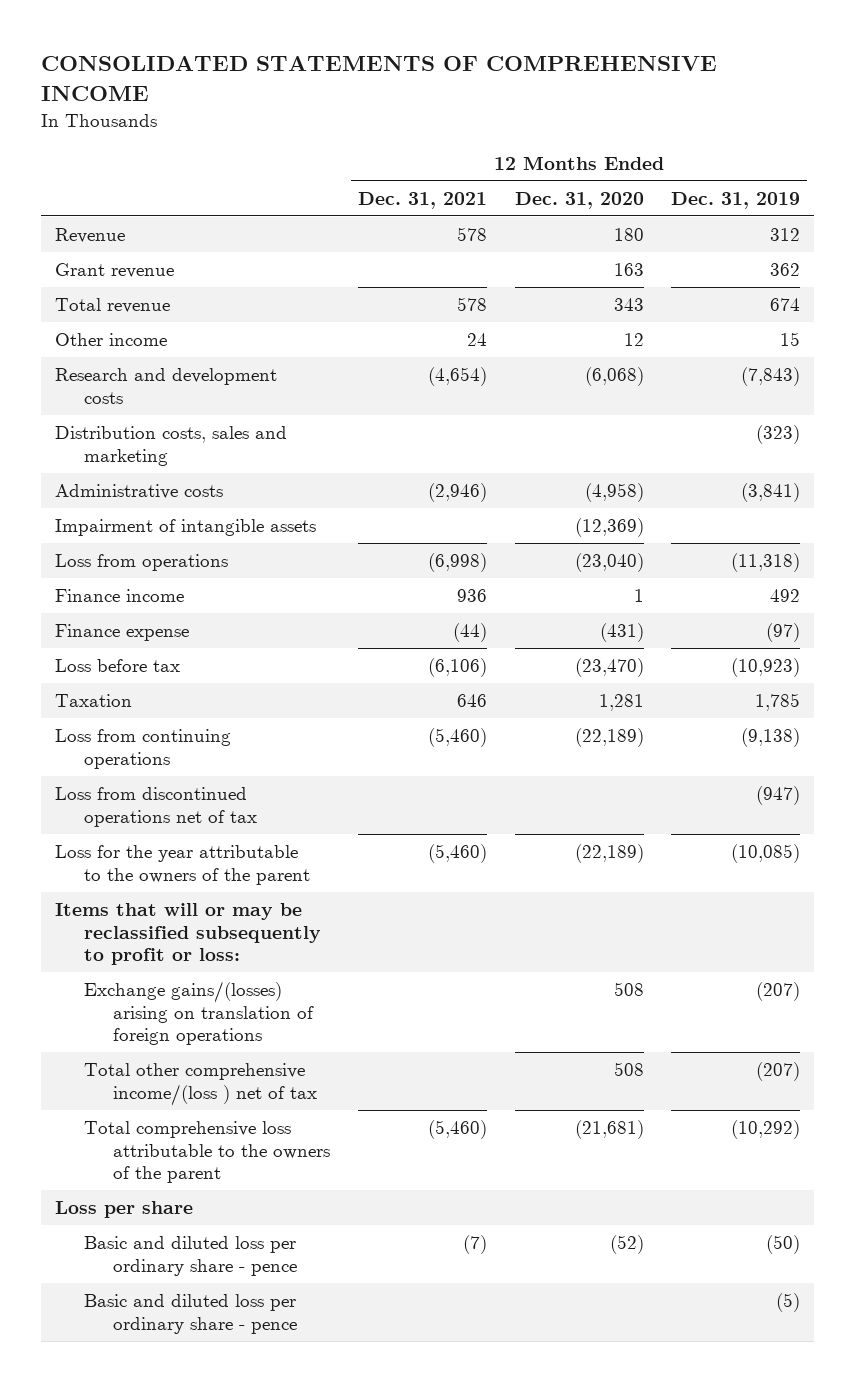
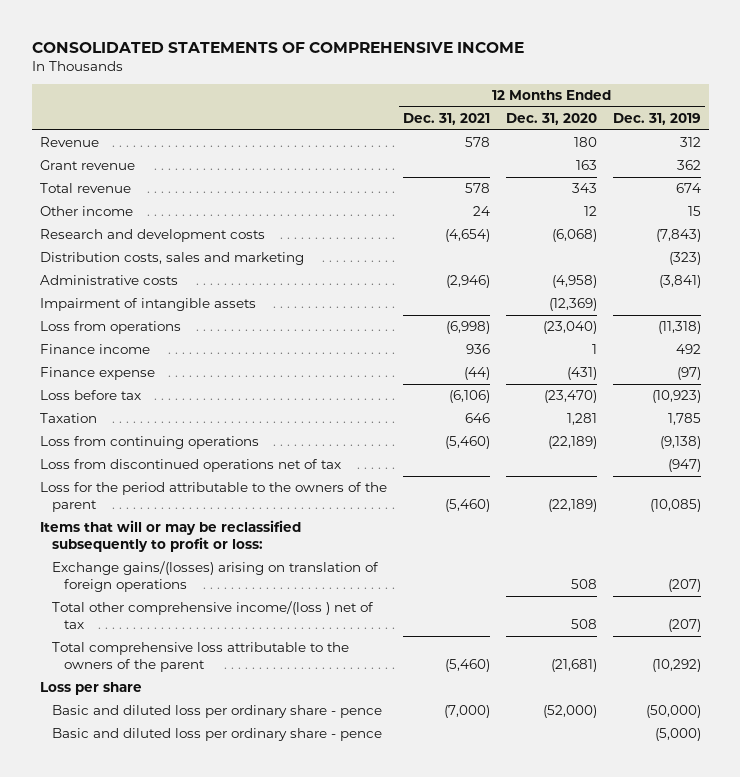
- Loss for the year attributable to the owners of the parent | (5,460) | (22,189) | (10,085)
+ Loss for the period attributable to the owners of the parent | (5,460) | (22,189) | (10,085)
- Basic and diluted loss per ordinary share - pence | (7) | (52) | (50)
- Basic and diluted loss per ordinary share - pence | | | (5)
+ Basic and diluted loss per ordinary share - pence | (7,000) | (52,000) | (50,000)
+ Basic and diluted loss per ordinary share - pence | | | (5,000)

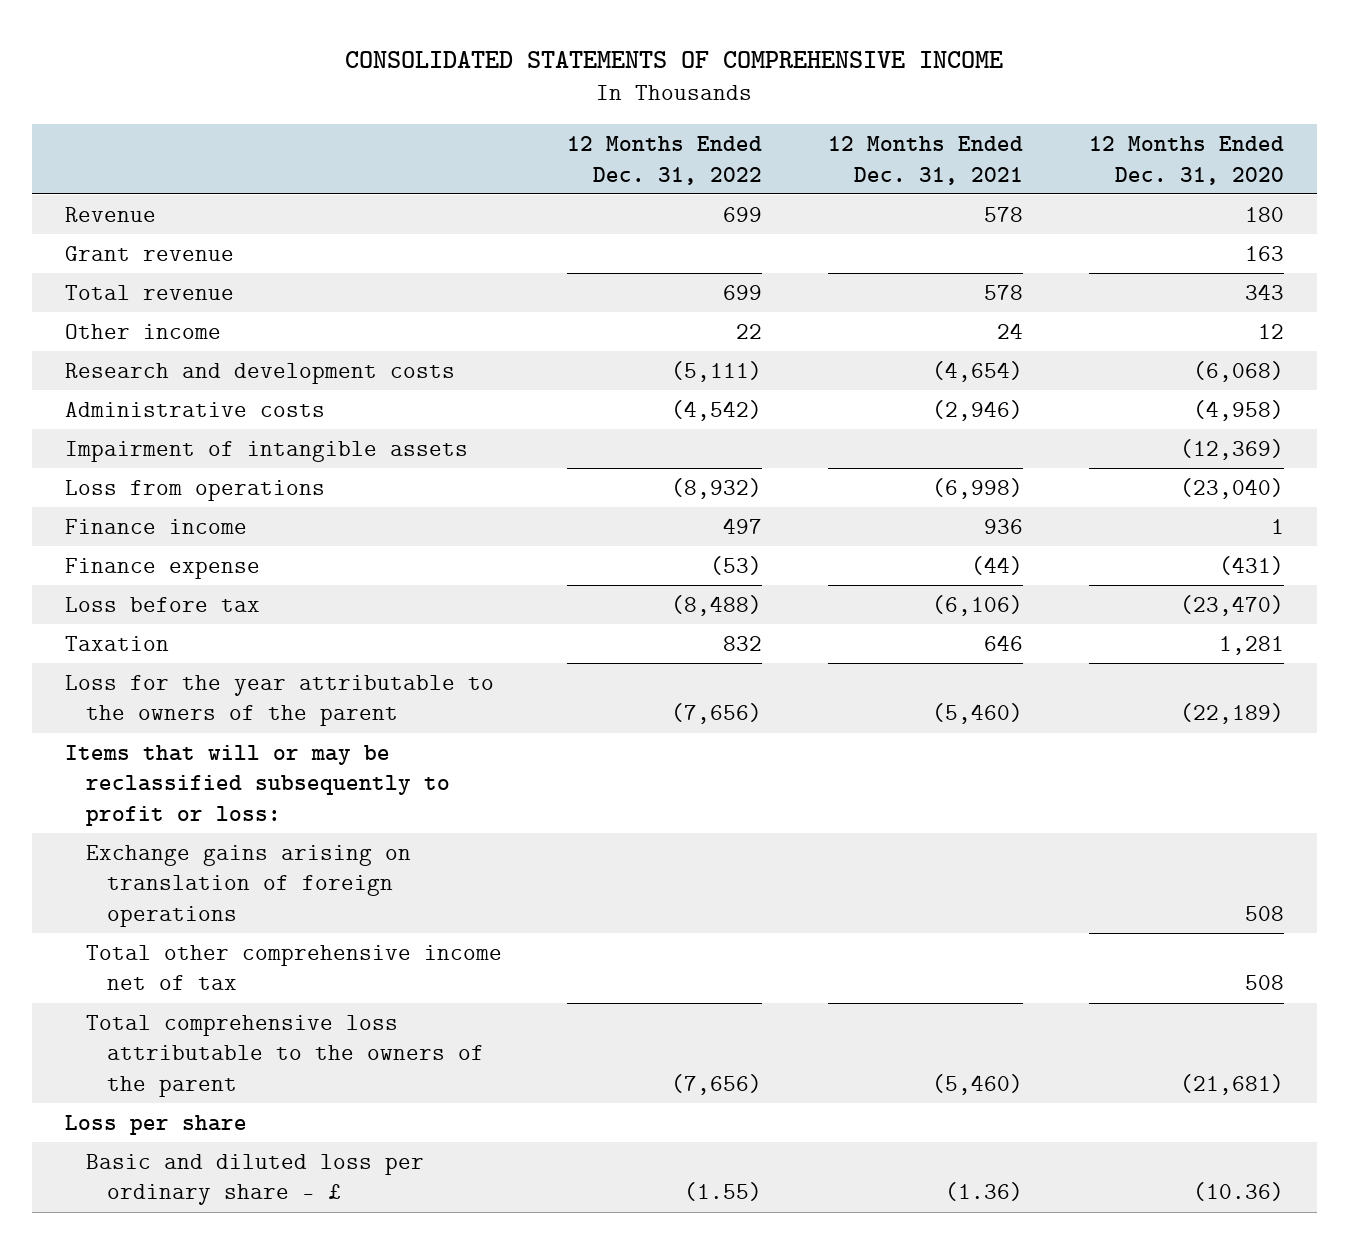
- | 12 Months Ended Dec. 31, 2021 | 12 Months Ended Dec. 31, 2020 | 12 Months Ended Dec. 31, 2019
+ | 12 Months Ended Dec. 31, 2022 | 12 Months Ended Dec. 31, 2021 | 12 Months Ended Dec. 31, 2020
- Distribution costs, sales and marketing | | | (323)
- Loss from continuing operations | (5,460) | (22,189) | (9,138)
- Loss from discontinued operations net of tax | | | (947)
- Loss for the period attributable to the owners of the parent | (5,460) | (22,189) | (10,085)
+ Loss for the year attributable to the owners of the parent | (7,656) | (5,460) | (22,189)
- Exchange gains/(losses) arising on translation of foreign operations | | 508 | (207)
- Total other comprehensive income/(loss ) net of tax | | 508 | (207)
+ Exchange gains arising on translation of foreign operations | | | 508
+ Total other comprehensive income net of tax | | | 508
- Basic and diluted loss per ordinary share - pence | (7,000) | (52,000) | (50,000)
- Basic and diluted loss per ordinary share - pence | | | (5,000)
+ Basic and diluted loss per ordinary share - £ | (1.55) | (1.36) | (10.36)

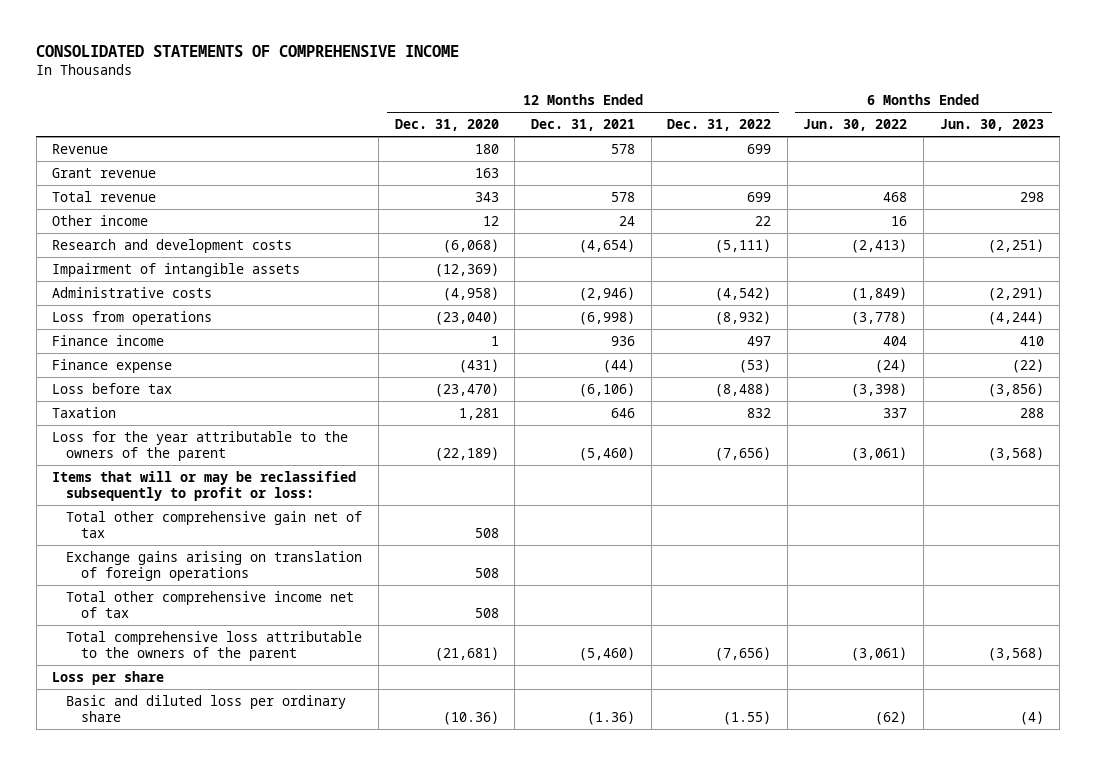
- | 12 Months Ended Dec. 31, 2022 | 12 Months Ended Dec. 31, 2021 | 12 Months Ended Dec. 31, 2020
+ | 12 Months Ended Dec. 31, 2020 | 12 Months Ended Dec. 31, 2021 | 12 Months Ended Dec. 31, 2022 | 6 Months Ended Jun. 30, 2022 | 6 Months Ended Jun. 30, 2023
moved down: Administrative costs | (4,958) | (2,946) | (4,542) | (1,849) | (2,291)
+ Total other comprehensive gain net of tax | 508 | | | |
- Basic and diluted loss per ordinary share - £ | (1.55) | (1.36) | (10.36)
+ Basic and diluted loss per ordinary share | (10.36) | (1.36) | (1.55) | (62) | (4)

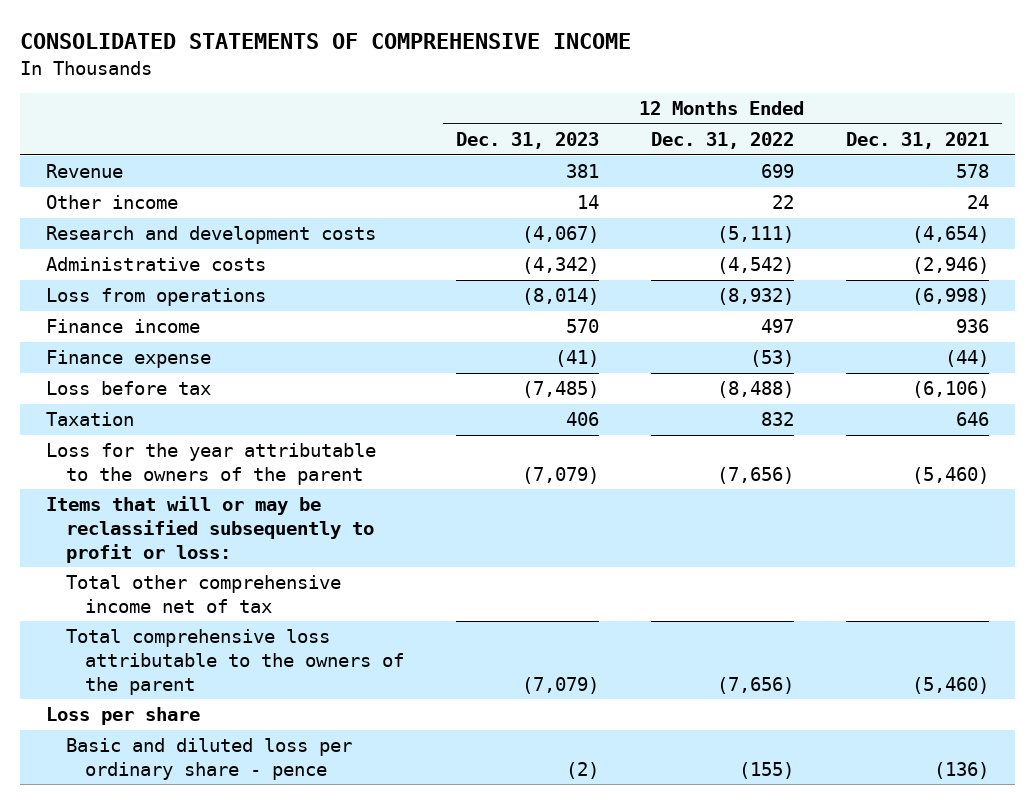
- | 12 Months Ended Dec. 31, 2020 | 12 Months Ended Dec. 31, 2021 | 12 Months Ended Dec. 31, 2022 | 6 Months Ended Jun. 30, 2022 | 6 Months Ended Jun. 30, 2023
+ | 12 Months Ended Dec. 31, 2023 | 12 Months Ended Dec. 31, 2022 | 12 Months Ended Dec. 31, 2021
- Grant revenue | 163 | | | |
- Total revenue | 343 | 578 | 699 | 468 | 298
- Impairment of intangible assets | (12,369) | | | |
- Total other comprehensive gain net of tax | 508 | | | |
- Exchange gains arising on translation of foreign operations | 508 | | | |
- Basic and diluted loss per ordinary share | (10.36) | (1.36) | (1.55) | (62) | (4)
+ Basic and diluted loss per ordinary share - pence | (2) | (155) | (136)

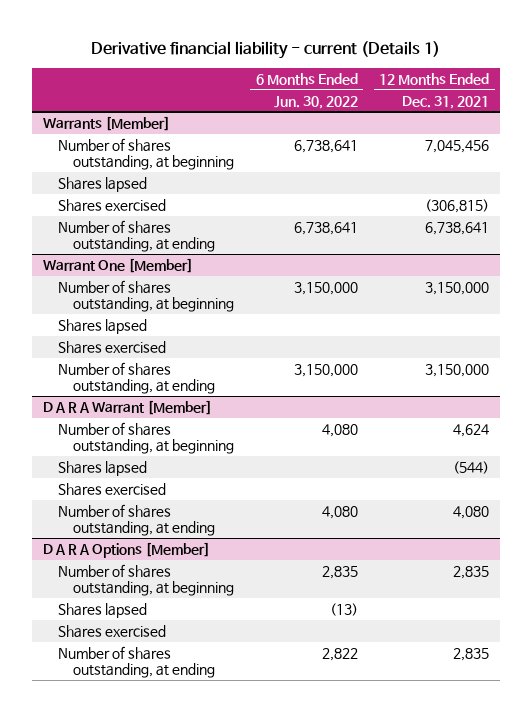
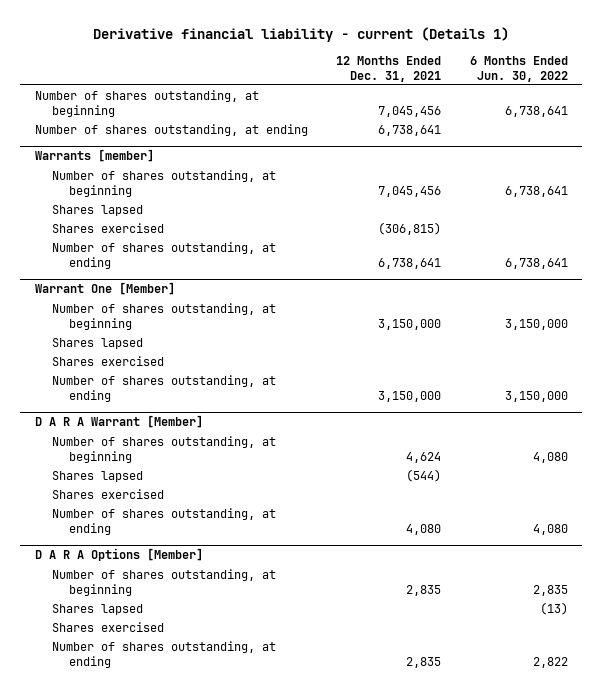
- | 6 Months Ended Jun. 30, 2022 | 12 Months Ended Dec. 31, 2021
+ | 12 Months Ended Dec. 31, 2021 | 6 Months Ended Jun. 30, 2022
- Warrants [Member]
+ Number of shares outstanding, at ending | 6,738,641 |
+ Warrants [member]
+ Number of shares outstanding, at beginning | 7,045,456 | 6,738,641

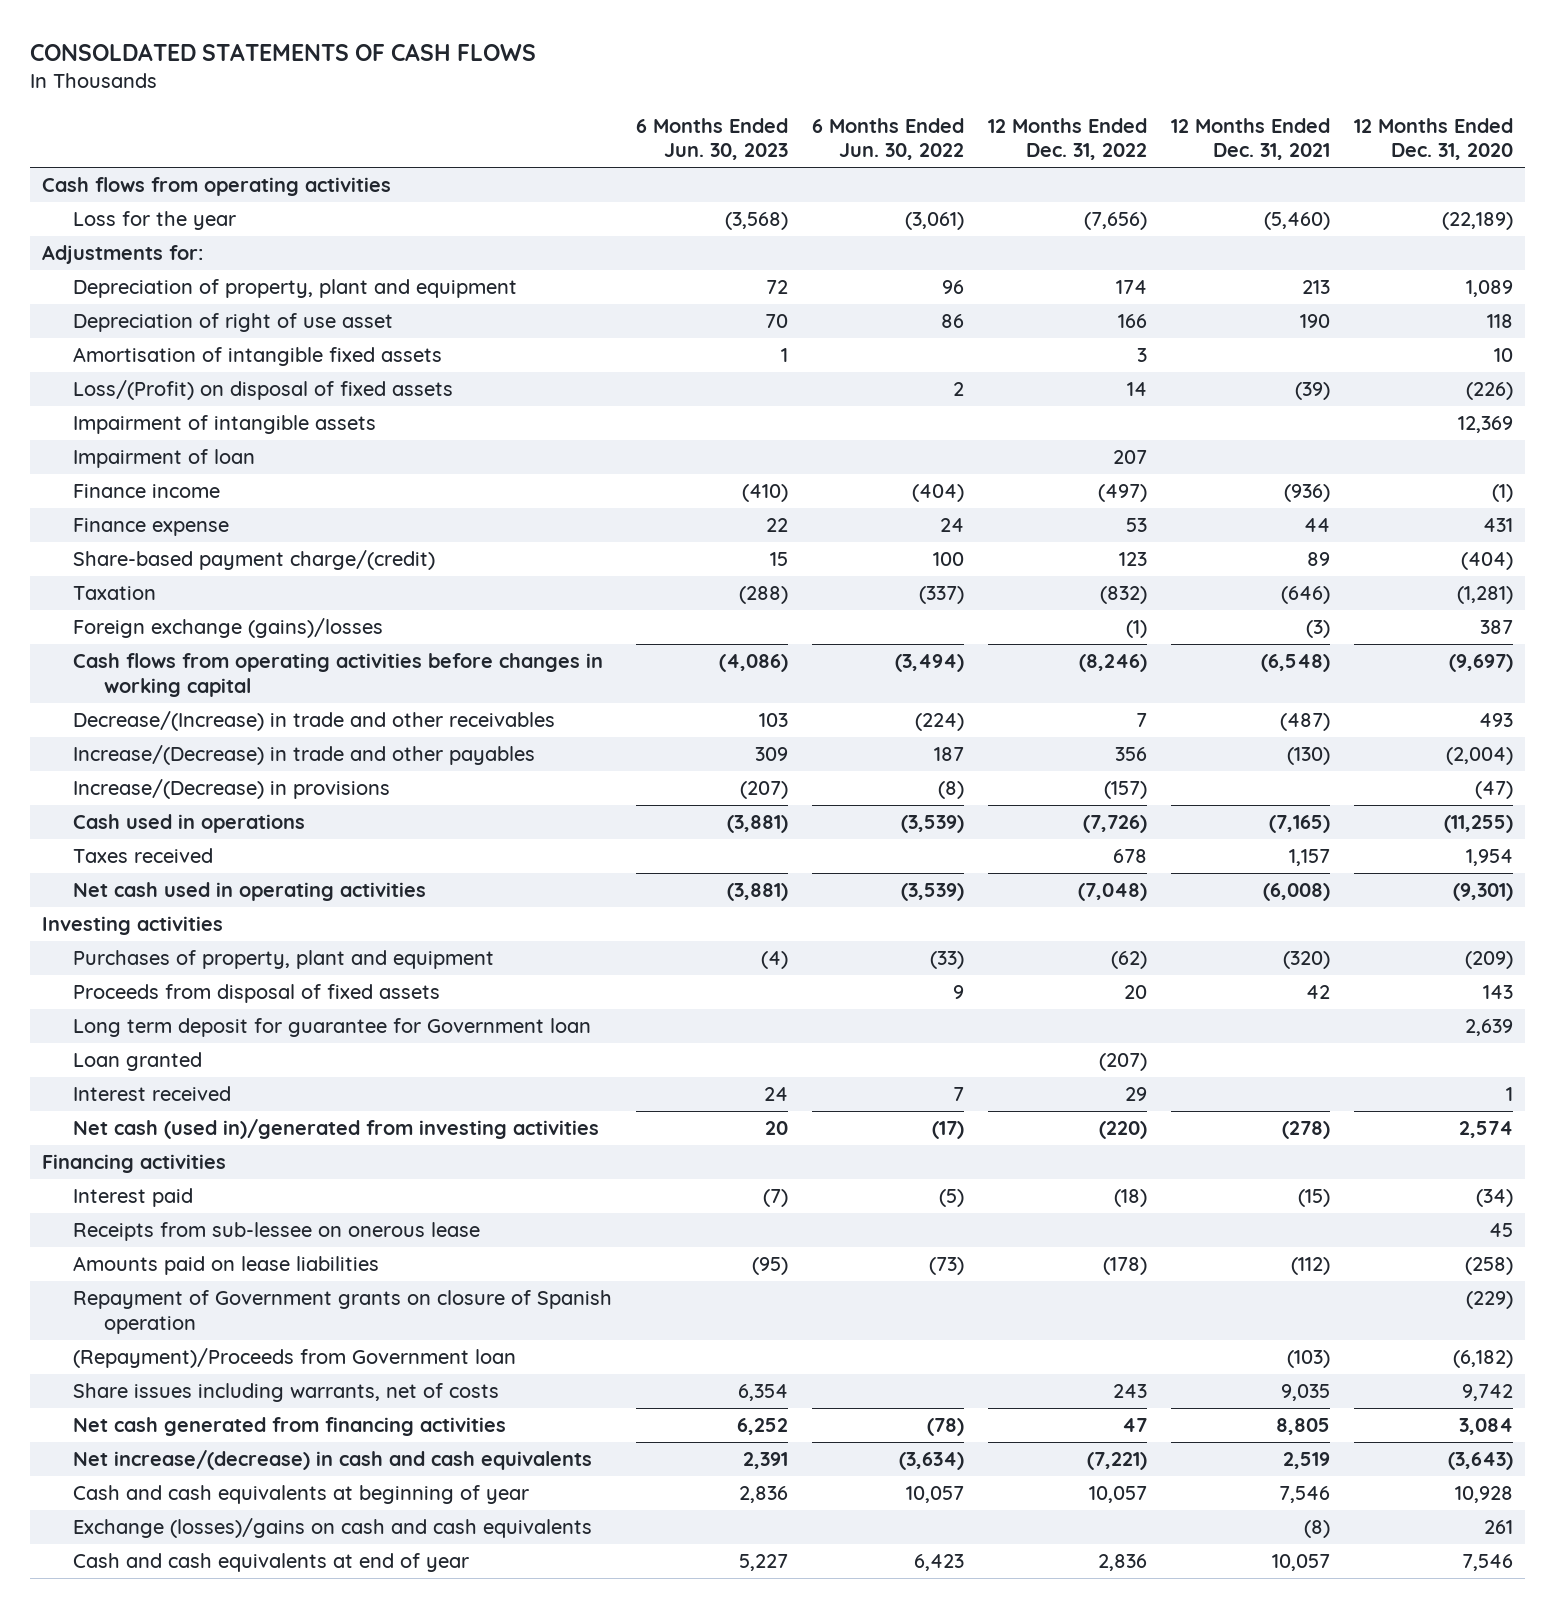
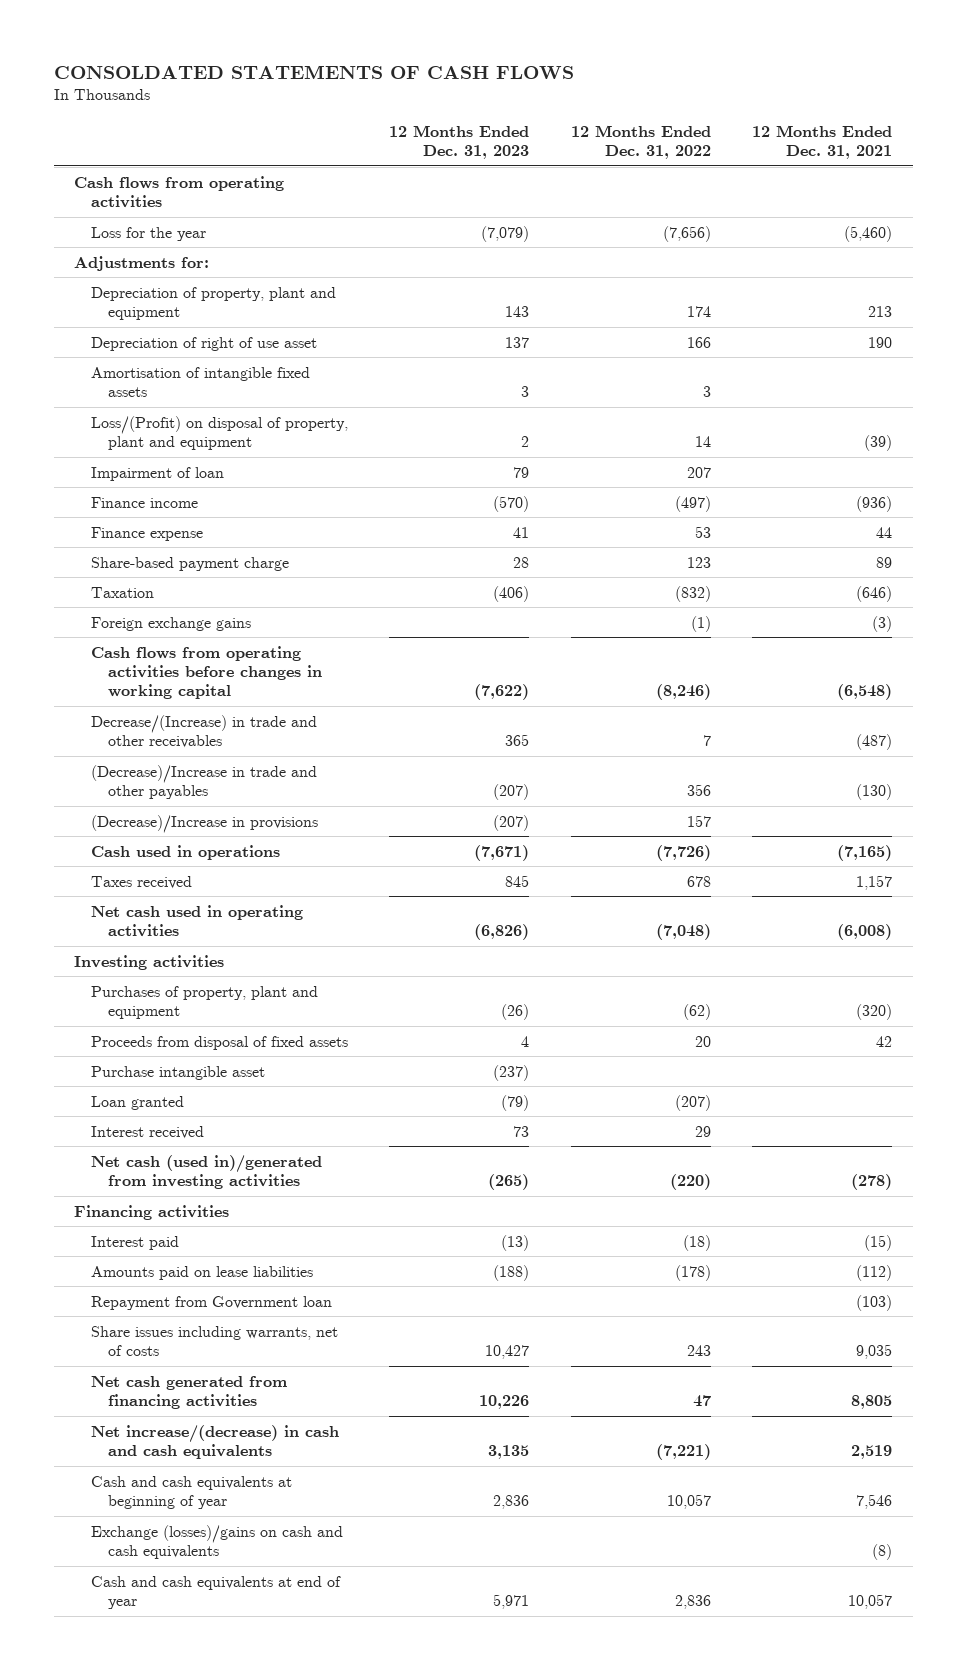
- | 6 Months Ended Jun. 30, 2023 | 6 Months Ended Jun. 30, 2022 | 12 Months Ended Dec. 31, 2022 | 12 Months Ended Dec. 31, 2021 | 12 Months Ended Dec. 31, 2020
+ | 12 Months Ended Dec. 31, 2023 | 12 Months Ended Dec. 31, 2022 | 12 Months Ended Dec. 31, 2021
- Loss/(Profit) on disposal of fixed assets | | 2 | 14 | (39) | (226)
- Impairment of intangible assets | | | | | 12,369
+ Loss/(Profit) on disposal of property, plant and equipment | 2 | 14 | (39)
- Share-based payment charge/(credit) | 15 | 100 | 123 | 89 | (404)
+ Share-based payment charge | 28 | 123 | 89
- Foreign exchange (gains)/losses | | | (1) | (3) | 387
+ Foreign exchange gains | | (1) | (3)
- Increase/(Decrease) in trade and other payables | 309 | 187 | 356 | (130) | (2,004)
- Increase/(Decrease) in provisions | (207) | (8) | (157) | | (47)
+ (Decrease)/Increase in trade and other payables | (207) | 356 | (130)
+ (Decrease)/Increase in provisions | (207) | 157 |
- Long term deposit for guarantee for Government loan | | | | | 2,639
+ Purchase intangible asset | (237) | |
- Receipts from sub-lessee on onerous lease | | | | | 45
- Repayment of Government grants on closure of Spanish operation | | | | | (229)
- (Repayment)/Proceeds from Government loan | | | | (103) | (6,182)
+ Repayment from Government loan | | | (103)

